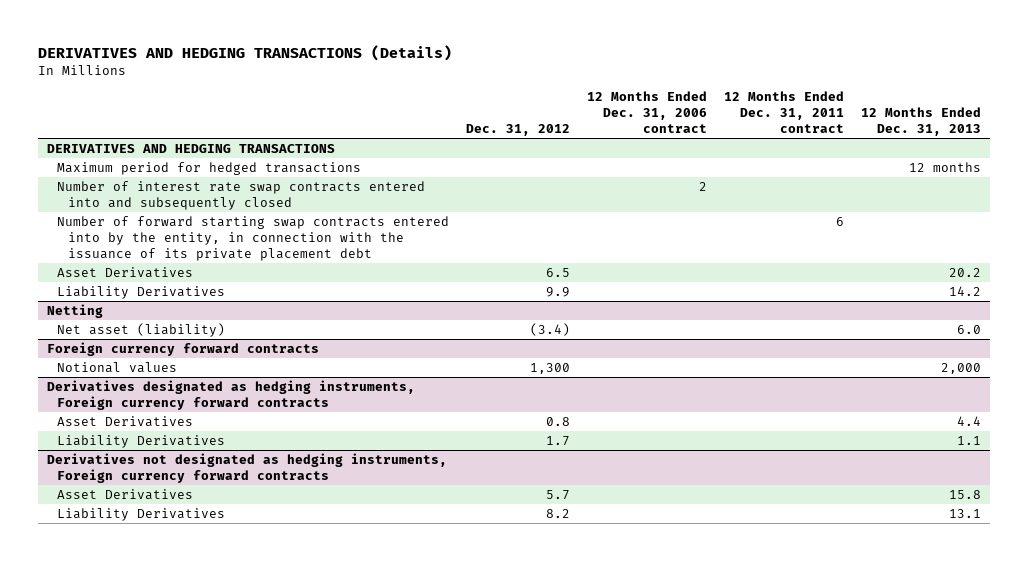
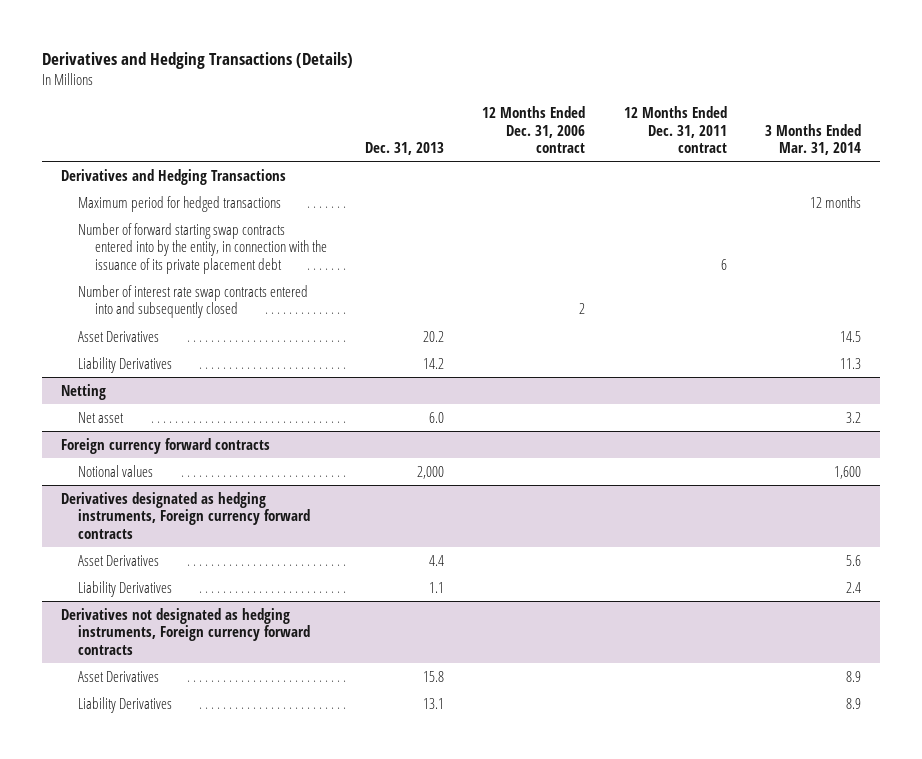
- DERIVATIVES AND HEDGING TRANSACTIONS (Details)
+ Derivatives and Hedging Transactions (Details)
- | Dec. 31, 2012 | 12 Months Ended Dec. 31, 2006 contract | 12 Months Ended Dec. 31, 2011 contract | 12 Months Ended Dec. 31, 2013
+ | Dec. 31, 2013 | 12 Months Ended Dec. 31, 2006 contract | 12 Months Ended Dec. 31, 2011 contract | 3 Months Ended Mar. 31, 2014
- DERIVATIVES AND HEDGING TRANSACTIONS
+ Derivatives and Hedging Transactions
moved down: Number of interest rate swap contracts entered into and subsequently closed | | 2 | |
@ Netting
- Net asset (liability) | (3.4) | | | 6.0
+ Net asset | 6.0 | | | 3.2

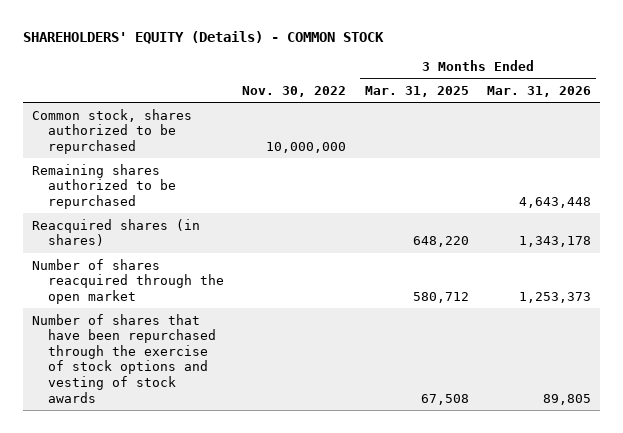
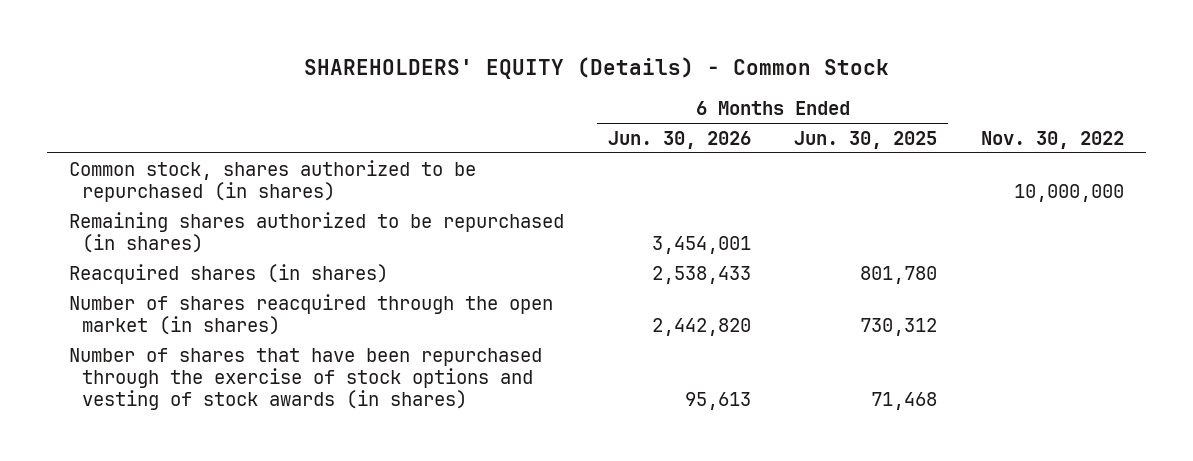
- SHAREHOLDERS' EQUITY (Details) - COMMON STOCK
+ SHAREHOLDERS' EQUITY (Details) - Common Stock
- | Nov. 30, 2022 | 3 Months Ended Mar. 31, 2025 | 3 Months Ended Mar. 31, 2026
+ | 6 Months Ended Jun. 30, 2026 | 6 Months Ended Jun. 30, 2025 | Nov. 30, 2022
- Common stock, shares authorized to be repurchased | 10,000,000 | |
- Remaining shares authorized to be repurchased | | | 4,643,448
+ Common stock, shares authorized to be repurchased (in shares) | | | 10,000,000
+ Remaining shares authorized to be repurchased (in shares) | 3,454,001 | |
- Number of shares reacquired through the open market | | 580,712 | 1,253,373
- Number of shares that have been repurchased through the exercise of stock options and vesting of stock awards | | 67,508 | 89,805
+ Number of shares reacquired through the open market (in shares) | 2,442,820 | 730,312 |
+ Number of shares that have been repurchased through the exercise of stock options and vesting of stock awards (in shares) | 95,613 | 71,468 |

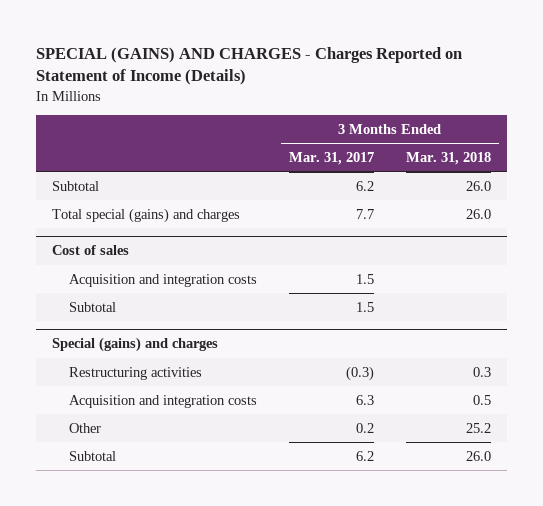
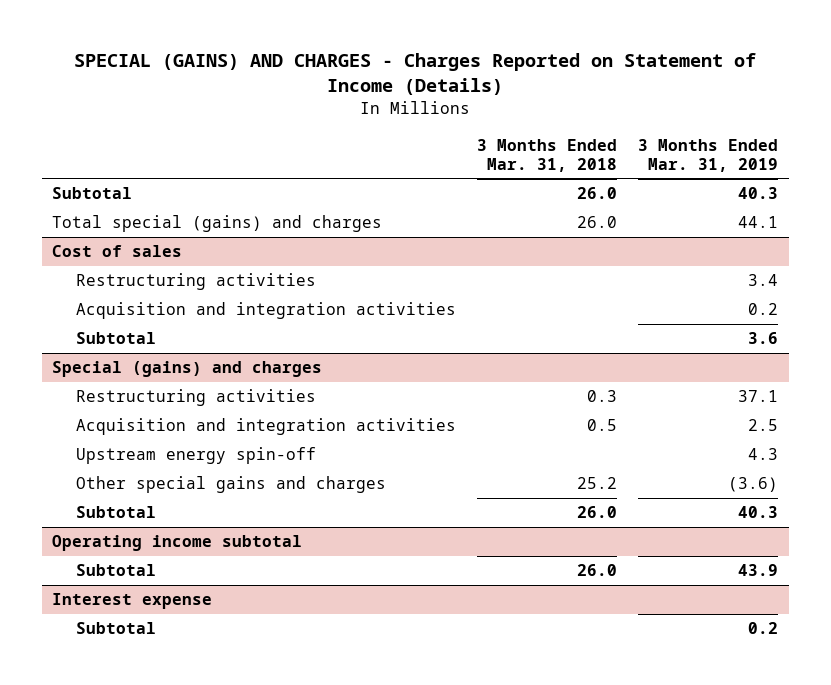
- | 3 Months Ended Mar. 31, 2017 | 3 Months Ended Mar. 31, 2018
+ | 3 Months Ended Mar. 31, 2018 | 3 Months Ended Mar. 31, 2019
@ Cost of sales
- Acquisition and integration costs | 1.5 |
+ Restructuring activities | | 3.4
+ Acquisition and integration activities | | 0.2
@ Special (gains) and charges
- Acquisition and integration costs | 6.3 | 0.5
- Other | 0.2 | 25.2
+ Acquisition and integration activities | 0.5 | 2.5
+ Upstream energy spin-off | | 4.3
+ Other special gains and charges | 25.2 | (3.6)
+ Operating income subtotal
+ Subtotal | 26.0 | 43.9
+ Interest expense
+ Subtotal | | 0.2

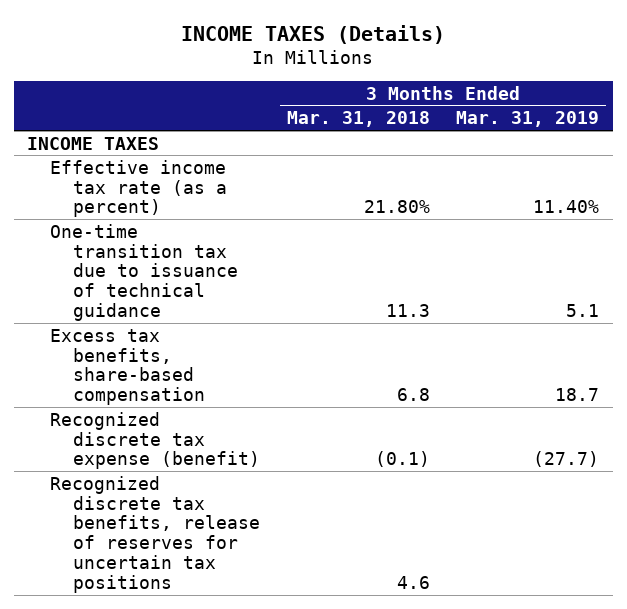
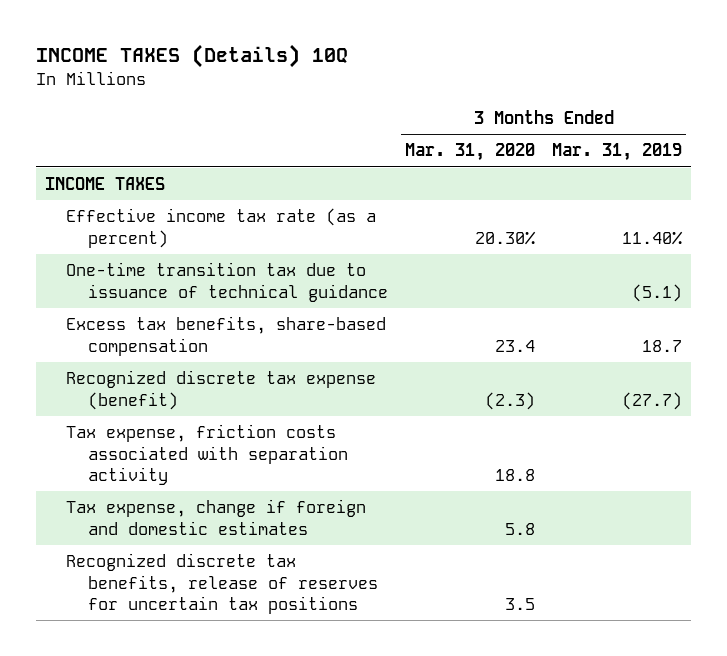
- INCOME TAXES (Details)
+ INCOME TAXES (Details) 10Q
- | 3 Months Ended Mar. 31, 2018 | 3 Months Ended Mar. 31, 2019
+ | 3 Months Ended Mar. 31, 2020 | 3 Months Ended Mar. 31, 2019
- One-time transition tax due to issuance of technical guidance | 11.3 | 5.1
+ One-time transition tax due to issuance of technical guidance | | (5.1)
+ Tax expense, friction costs associated with separation activity | 18.8 |
+ Tax expense, change if foreign and domestic estimates | 5.8 |

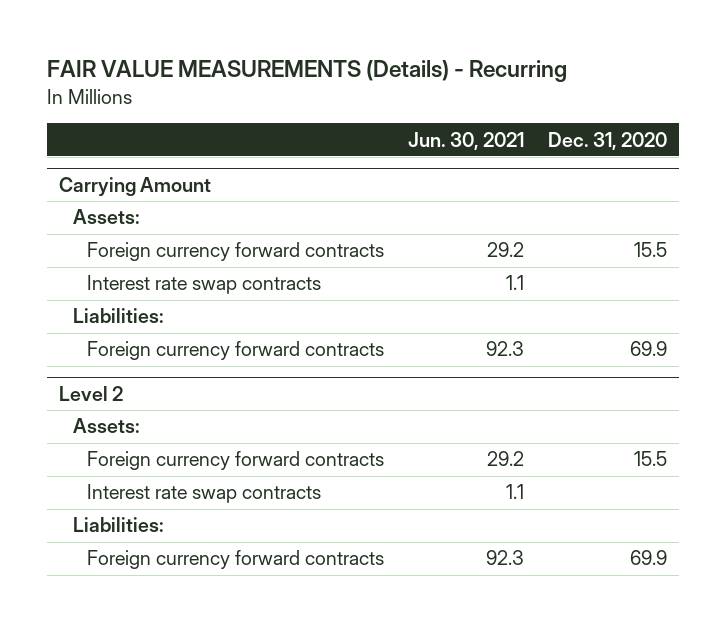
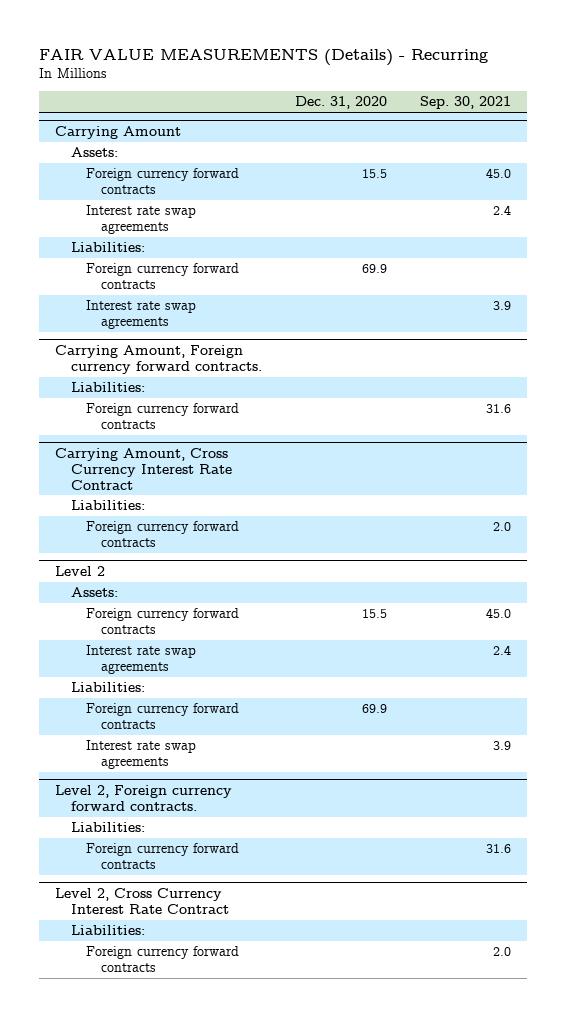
- | Jun. 30, 2021 | Dec. 31, 2020
+ | Dec. 31, 2020 | Sep. 30, 2021
@ Carrying Amount
- Interest rate swap contracts | 1.1 |
+ Interest rate swap agreements | | 2.4
+ Interest rate swap agreements | | 3.9
+ Carrying Amount, Foreign currency forward contracts.
+ Liabilities:
+ Foreign currency forward contracts | | 31.6
+ Carrying Amount, Cross Currency Interest Rate Contract
+ Liabilities:
+ Foreign currency forward contracts | | 2.0
@ Level 2
- Interest rate swap contracts | 1.1 |
+ Interest rate swap agreements | | 2.4
+ Interest rate swap agreements | | 3.9
+ Level 2, Foreign currency forward contracts.
+ Liabilities:
+ Foreign currency forward contracts | | 31.6
+ Level 2, Cross Currency Interest Rate Contract
+ Liabilities:
+ Foreign currency forward contracts | | 2.0

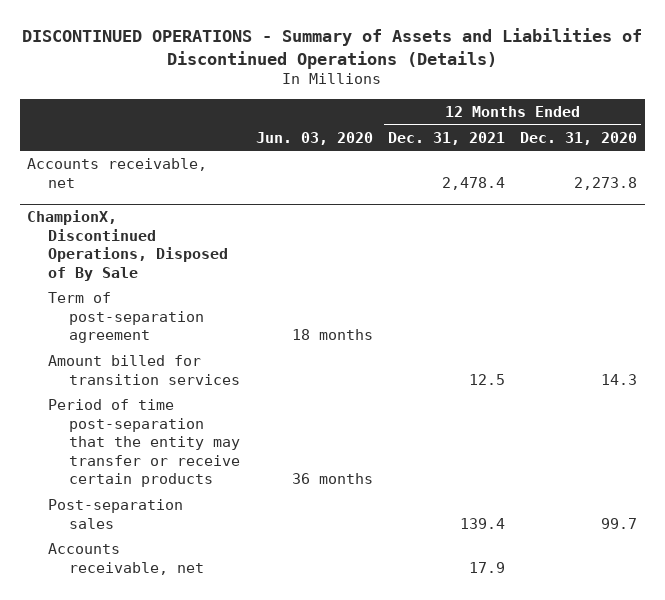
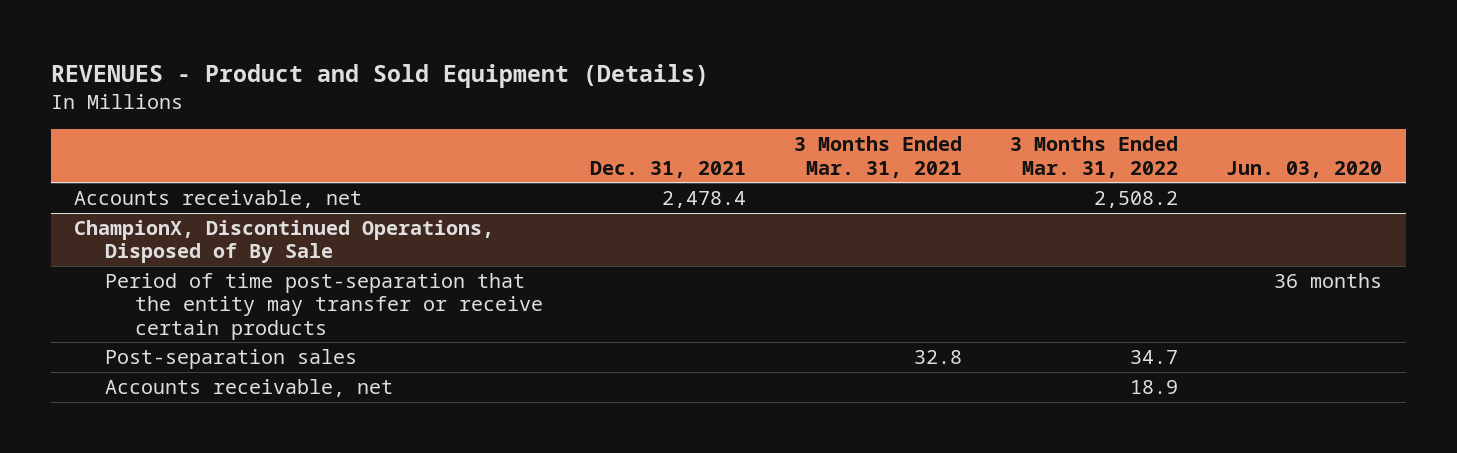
- DISCONTINUED OPERATIONS - Summary of Assets and Liabilities of Discontinued Operations (Details)
+ REVENUES - Product and Sold Equipment (Details)
- | Jun. 03, 2020 | 12 Months Ended Dec. 31, 2021 | 12 Months Ended Dec. 31, 2020
+ | Dec. 31, 2021 | 3 Months Ended Mar. 31, 2021 | 3 Months Ended Mar. 31, 2022 | Jun. 03, 2020
@ ChampionX, Discontinued Operations, Disposed of By Sale
- Term of post-separation agreement | 18 months | |
- Amount billed for transition services | | 12.5 | 14.3

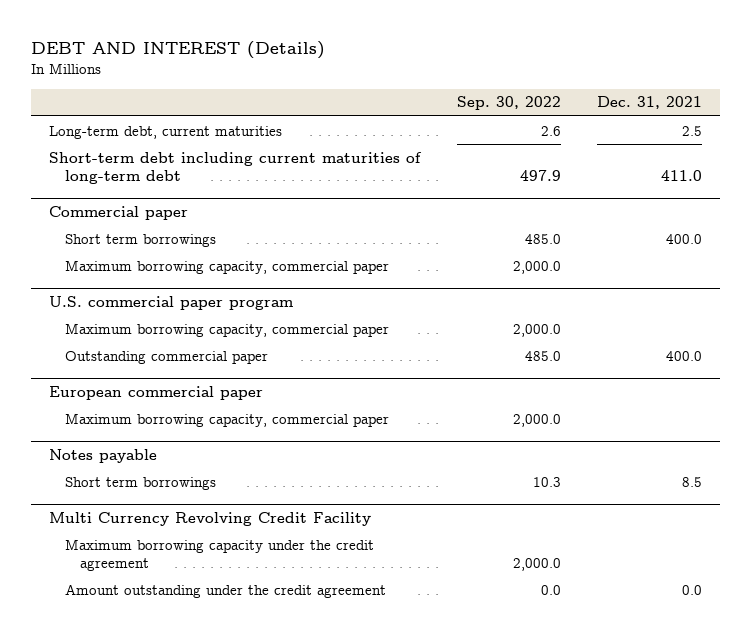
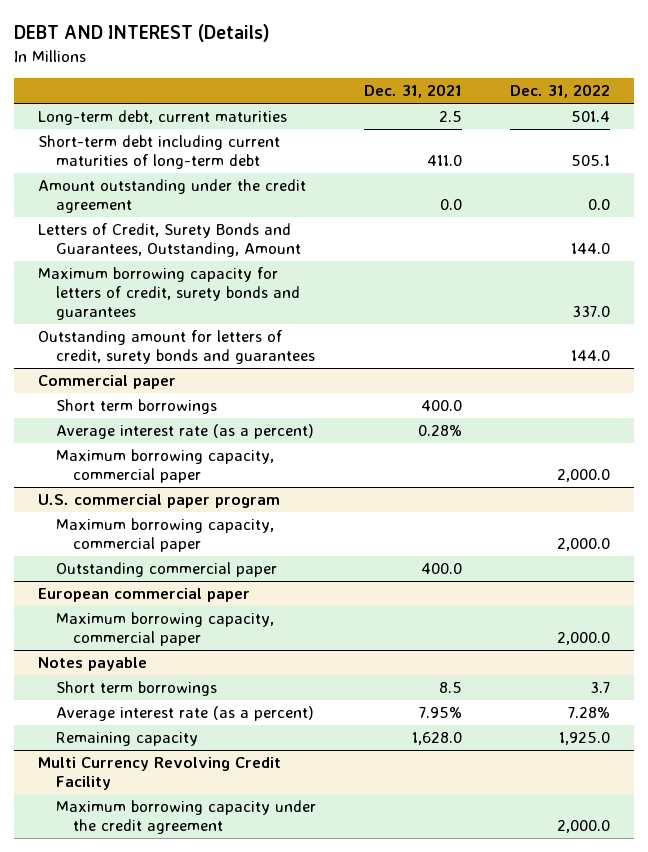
- | Sep. 30, 2022 | Dec. 31, 2021
+ | Dec. 31, 2021 | Dec. 31, 2022
+ Amount outstanding under the credit agreement | 0.0 | 0.0
+ Letters of Credit, Surety Bonds and Guarantees, Outstanding, Amount | | 144.0
+ Maximum borrowing capacity for letters of credit, surety bonds and guarantees | | 337.0
+ Outstanding amount for letters of credit, surety bonds and guarantees | | 144.0
@ Commercial paper
+ Average interest rate (as a percent) | 0.28% |
@ Notes payable
+ Average interest rate (as a percent) | 7.95% | 7.28%
+ Remaining capacity | 1,628.0 | 1,925.0
@ Multi Currency Revolving Credit Facility
- Amount outstanding under the credit agreement | 0.0 | 0.0

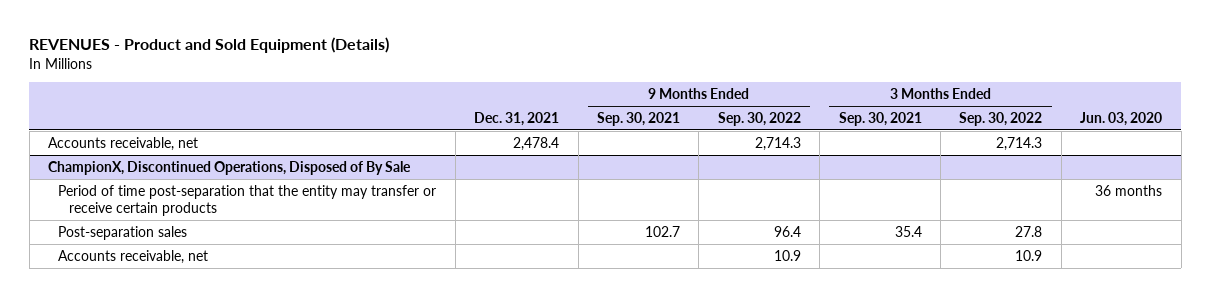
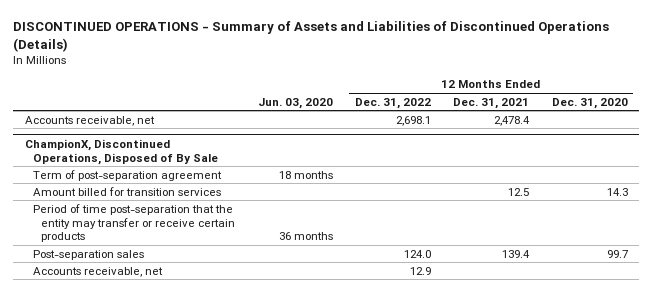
- REVENUES - Product and Sold Equipment (Details)
+ DISCONTINUED OPERATIONS - Summary of Assets and Liabilities of Discontinued Operations (Details)
- | Dec. 31, 2021 | 9 Months Ended Sep. 30, 2021 | 9 Months Ended Sep. 30, 2022 | 3 Months Ended Sep. 30, 2021 | 3 Months Ended Sep. 30, 2022 | Jun. 03, 2020
+ | Jun. 03, 2020 | 12 Months Ended Dec. 31, 2022 | 12 Months Ended Dec. 31, 2021 | 12 Months Ended Dec. 31, 2020
@ ChampionX, Discontinued Operations, Disposed of By Sale
+ Term of post-separation agreement | 18 months | | |
+ Amount billed for transition services | | | 12.5 | 14.3

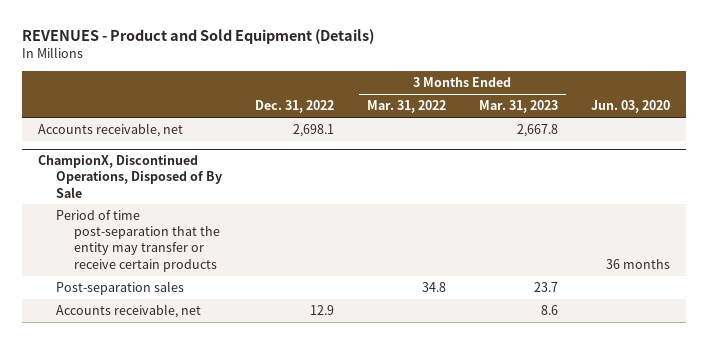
- DISCONTINUED OPERATIONS - Summary of Assets and Liabilities of Discontinued Operations (Details)
+ REVENUES - Product and Sold Equipment (Details)
- | Jun. 03, 2020 | 12 Months Ended Dec. 31, 2022 | 12 Months Ended Dec. 31, 2021 | 12 Months Ended Dec. 31, 2020
+ | Dec. 31, 2022 | 3 Months Ended Mar. 31, 2022 | 3 Months Ended Mar. 31, 2023 | Jun. 03, 2020
@ ChampionX, Discontinued Operations, Disposed of By Sale
- Term of post-separation agreement | 18 months | | |
- Amount billed for transition services | | | 12.5 | 14.3

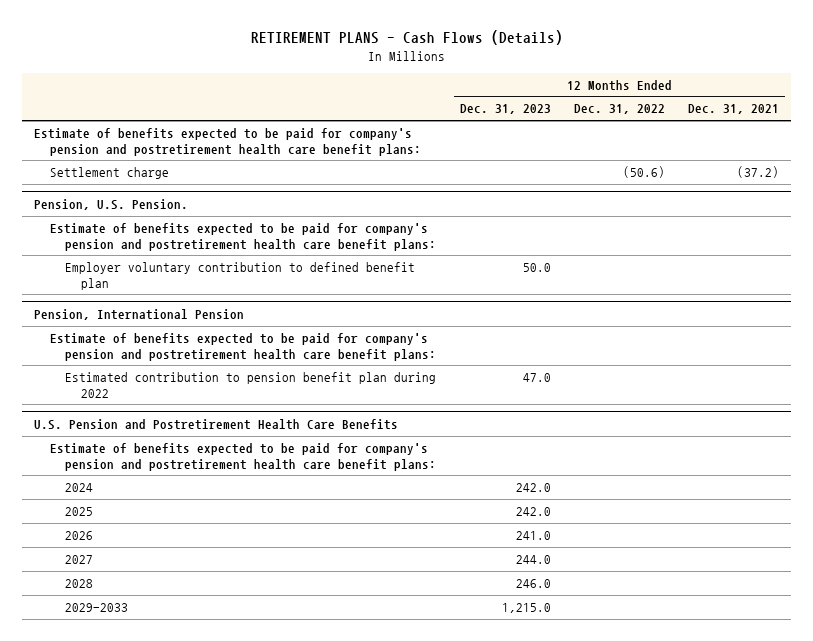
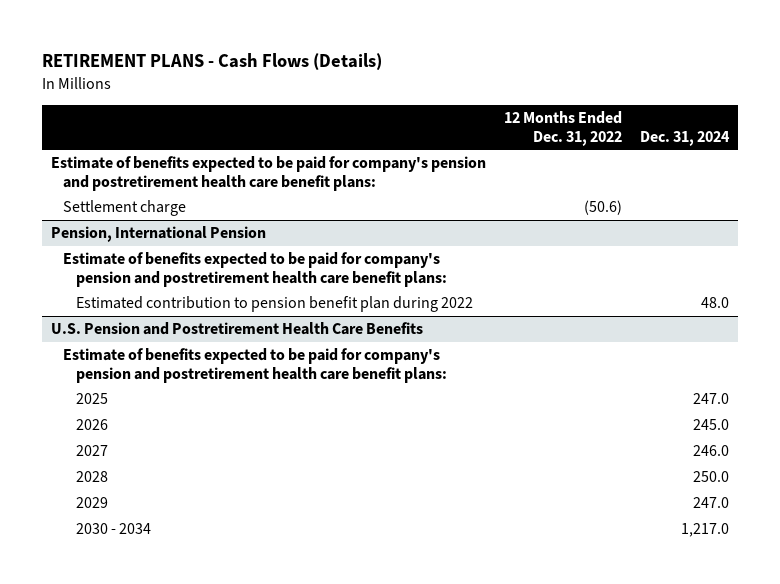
- | 12 Months Ended Dec. 31, 2023 | 12 Months Ended Dec. 31, 2022 | 12 Months Ended Dec. 31, 2021
+ | 12 Months Ended Dec. 31, 2022 | Dec. 31, 2024
- Pension, U.S. Pension.
- Estimate of benefits expected to be paid for company's pension and postretirement health care benefit plans:
- Employer voluntary contribution to defined benefit plan | 50.0 | |
@ U.S. Pension and Postretirement Health Care Benefits
- 2024 | 242.0 | |
- 2029-2033 | 1,215.0 | |
+ 2029 | | 247.0
+ 2030 - 2034 | | 1,217.0

